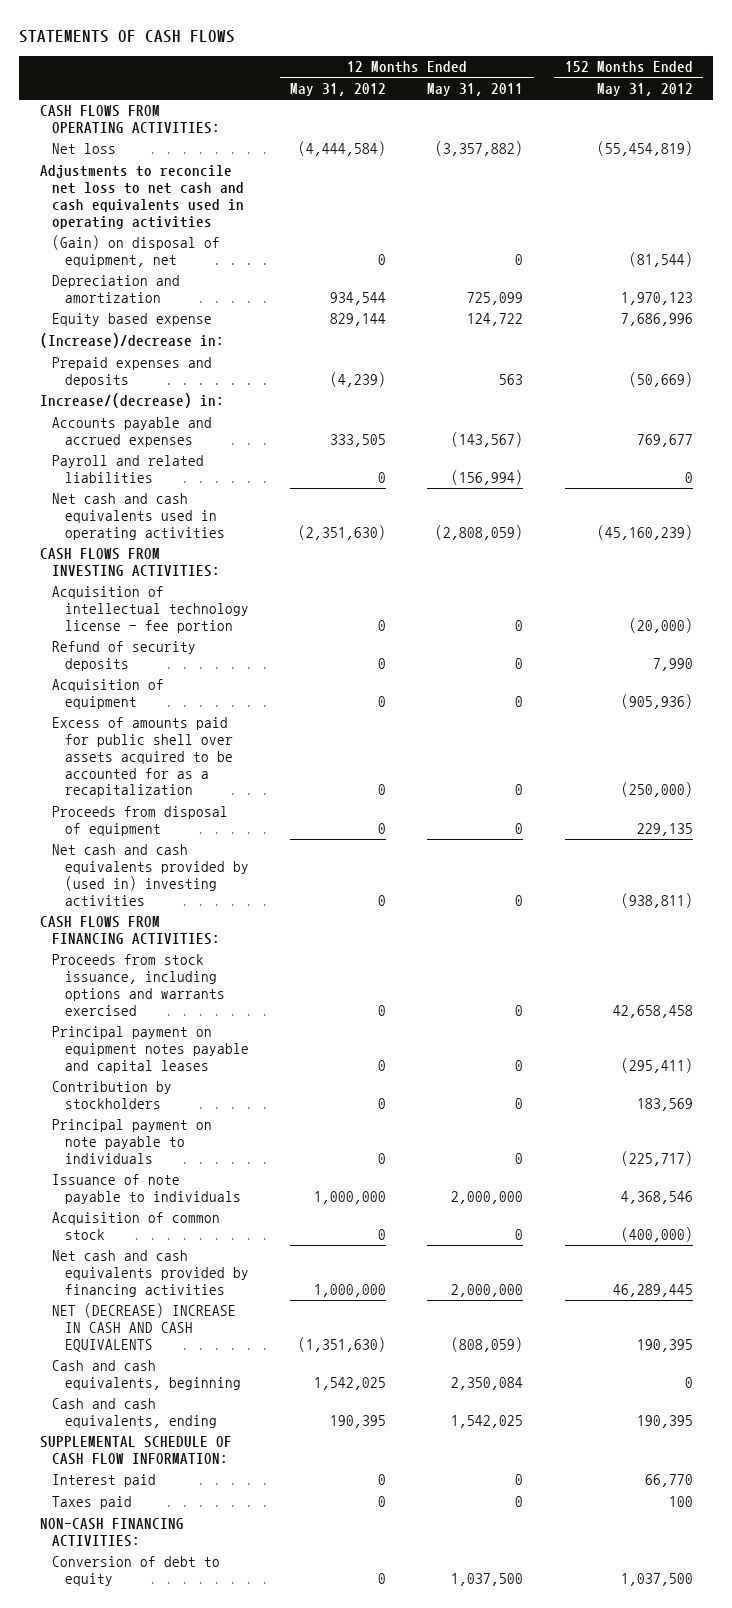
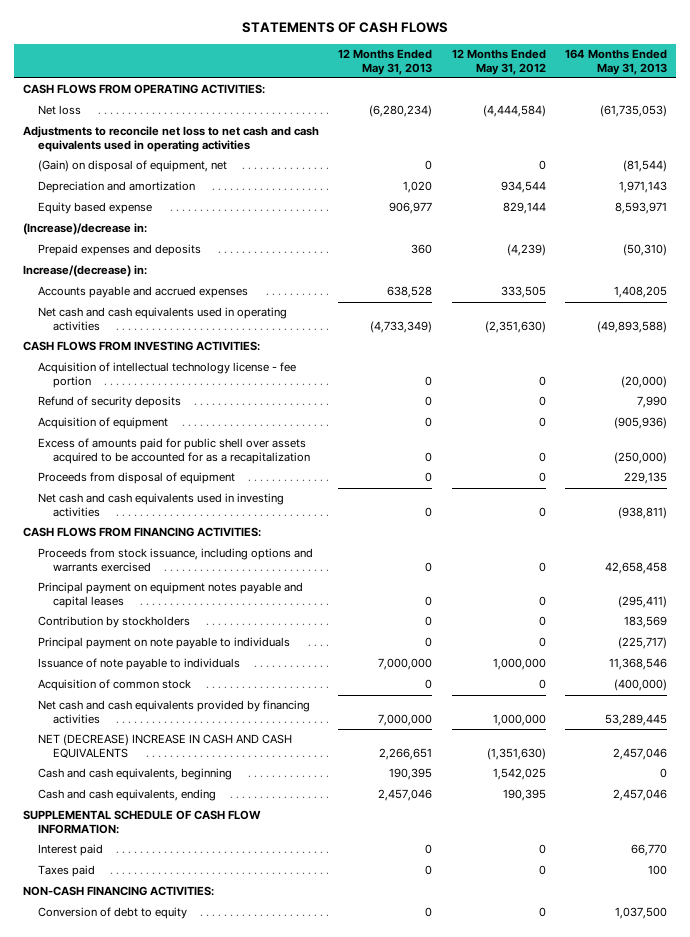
- | 12 Months Ended May 31, 2012 | 12 Months Ended May 31, 2011 | 152 Months Ended May 31, 2012
+ | 12 Months Ended May 31, 2013 | 12 Months Ended May 31, 2012 | 164 Months Ended May 31, 2013
- Payroll and related liabilities | 0 | (156,994) | 0
- Net cash and cash equivalents provided by (used in) investing activities | 0 | 0 | (938,811)
+ Net cash and cash equivalents used in investing activities | 0 | 0 | (938,811)

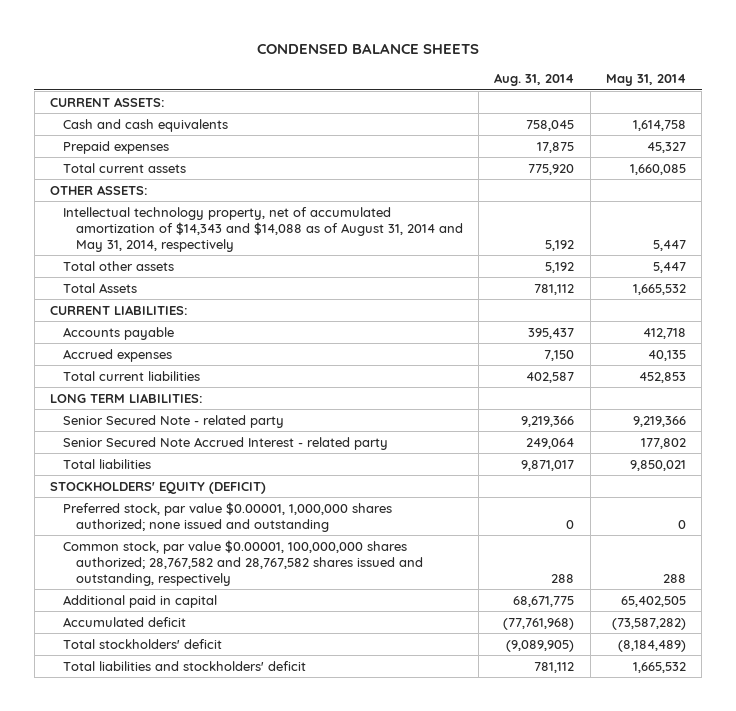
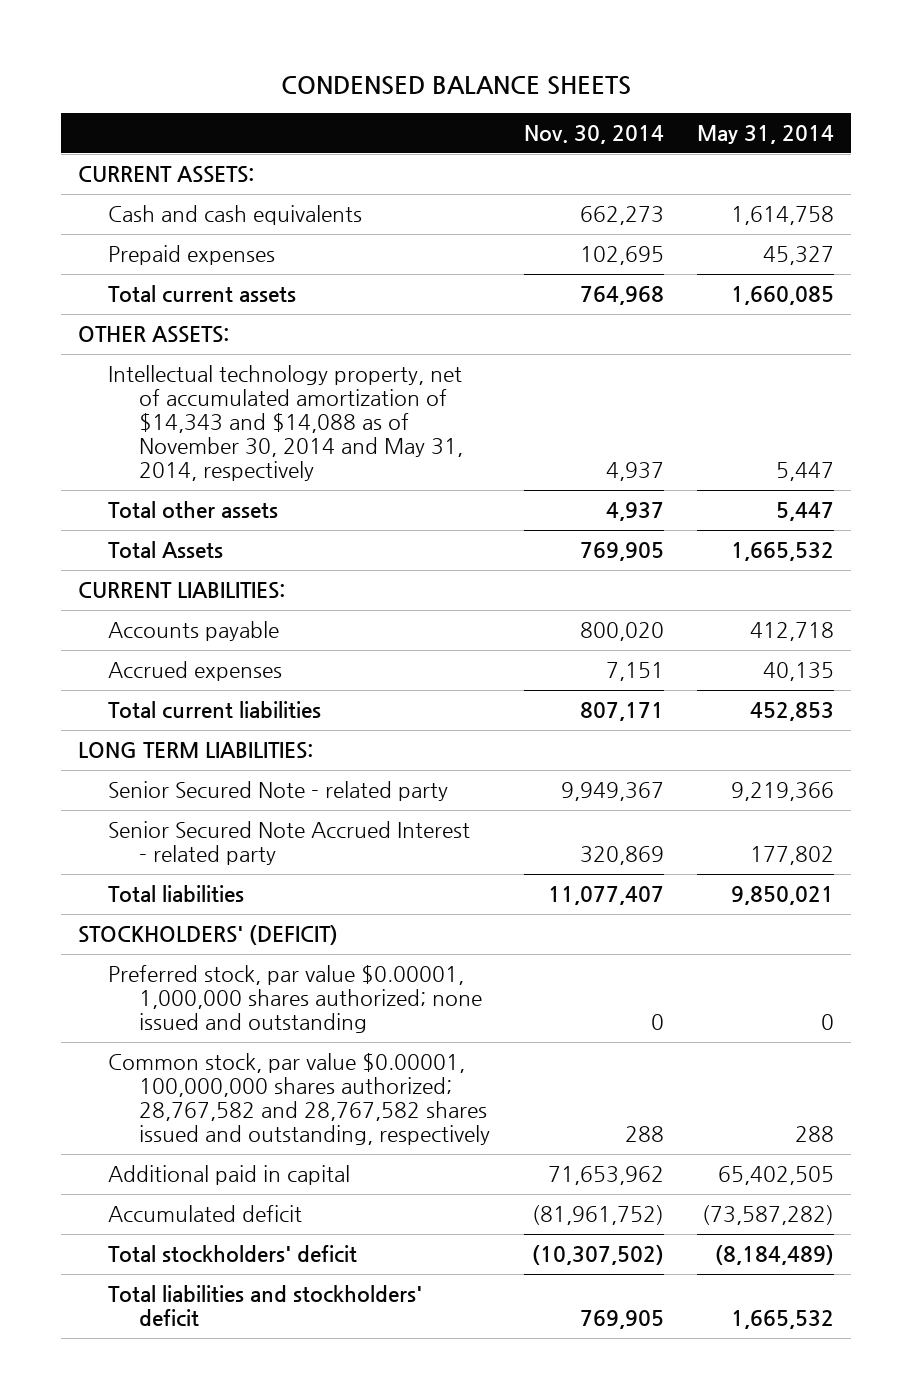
- | Aug. 31, 2014 | May 31, 2014
+ | Nov. 30, 2014 | May 31, 2014
- Intellectual technology property, net of accumulated amortization of $14,343 and $14,088 as of August 31, 2014 and May 31, 2014, respectively | 5,192 | 5,447
+ Intellectual technology property, net of accumulated amortization of $14,343 and $14,088 as of November 30, 2014 and May 31, 2014, respectively | 4,937 | 5,447
- STOCKHOLDERS' EQUITY (DEFICIT)
+ STOCKHOLDERS' (DEFICIT)

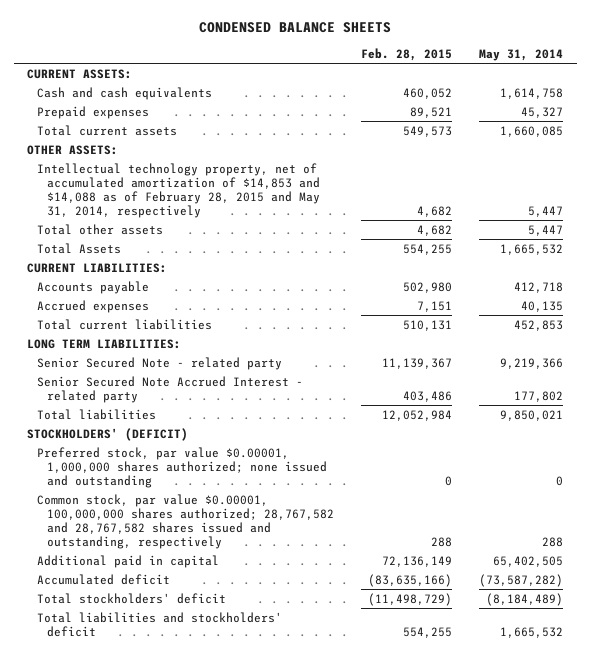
- | Nov. 30, 2014 | May 31, 2014
+ | Feb. 28, 2015 | May 31, 2014
- Intellectual technology property, net of accumulated amortization of $14,343 and $14,088 as of November 30, 2014 and May 31, 2014, respectively | 4,937 | 5,447
+ Intellectual technology property, net of accumulated amortization of $14,853 and $14,088 as of February 28, 2015 and May 31, 2014, respectively | 4,682 | 5,447

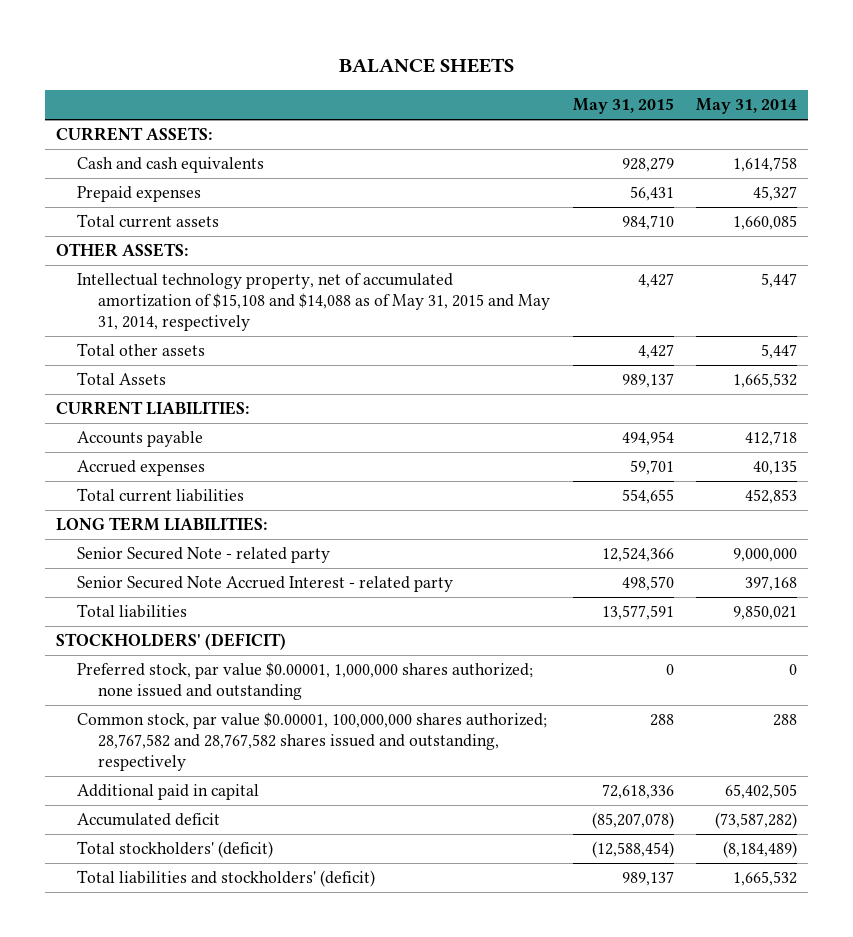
- CONDENSED BALANCE SHEETS
+ BALANCE SHEETS
- | Feb. 28, 2015 | May 31, 2014
+ | May 31, 2015 | May 31, 2014
- Intellectual technology property, net of accumulated amortization of $14,853 and $14,088 as of February 28, 2015 and May 31, 2014, respectively | 4,682 | 5,447
+ Intellectual technology property, net of accumulated amortization of $15,108 and $14,088 as of May 31, 2015 and May 31, 2014, respectively | 4,427 | 5,447
- Senior Secured Note - related party | 11,139,367 | 9,219,366
- Senior Secured Note Accrued Interest - related party | 403,486 | 177,802
+ Senior Secured Note - related party | 12,524,366 | 9,000,000
+ Senior Secured Note Accrued Interest - related party | 498,570 | 397,168
- Total stockholders' deficit | (11,498,729) | (8,184,489)
- Total liabilities and stockholders' deficit | 554,255 | 1,665,532
+ Total stockholders' (deficit) | (12,588,454) | (8,184,489)
+ Total liabilities and stockholders' (deficit) | 989,137 | 1,665,532

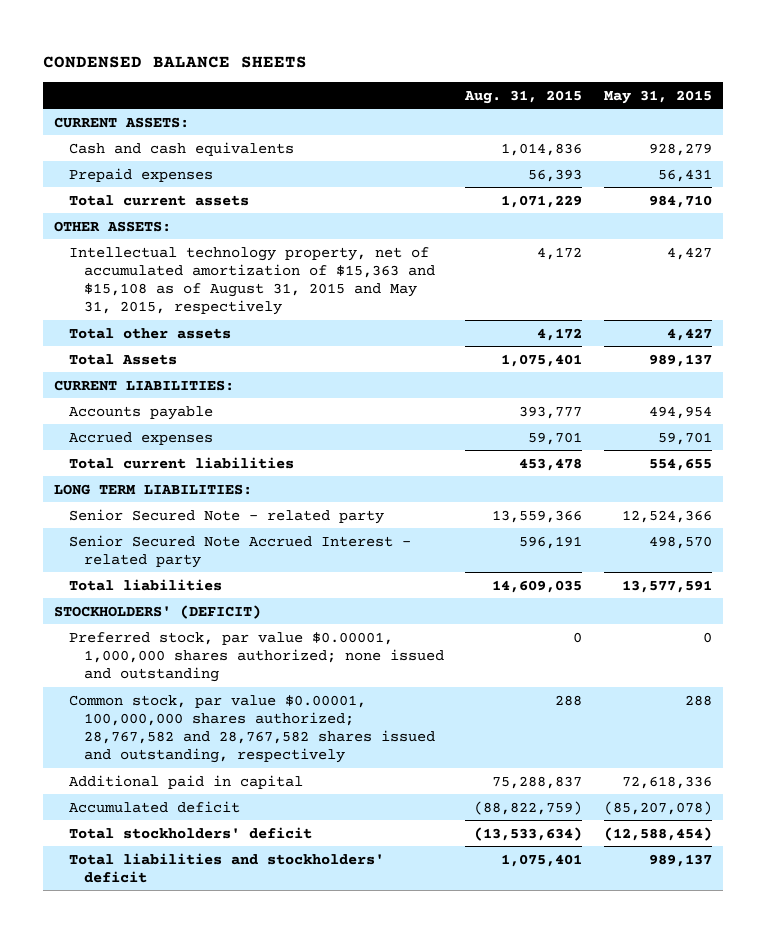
- BALANCE SHEETS
+ CONDENSED BALANCE SHEETS
- | May 31, 2015 | May 31, 2014
+ | Aug. 31, 2015 | May 31, 2015
- Intellectual technology property, net of accumulated amortization of $15,108 and $14,088 as of May 31, 2015 and May 31, 2014, respectively | 4,427 | 5,447
+ Intellectual technology property, net of accumulated amortization of $15,363 and $15,108 as of August 31, 2015 and May 31, 2015, respectively | 4,172 | 4,427
- Total stockholders' (deficit) | (12,588,454) | (8,184,489)
- Total liabilities and stockholders' (deficit) | 989,137 | 1,665,532
+ Total stockholders' deficit | (13,533,634) | (12,588,454)
+ Total liabilities and stockholders' deficit | 1,075,401 | 989,137

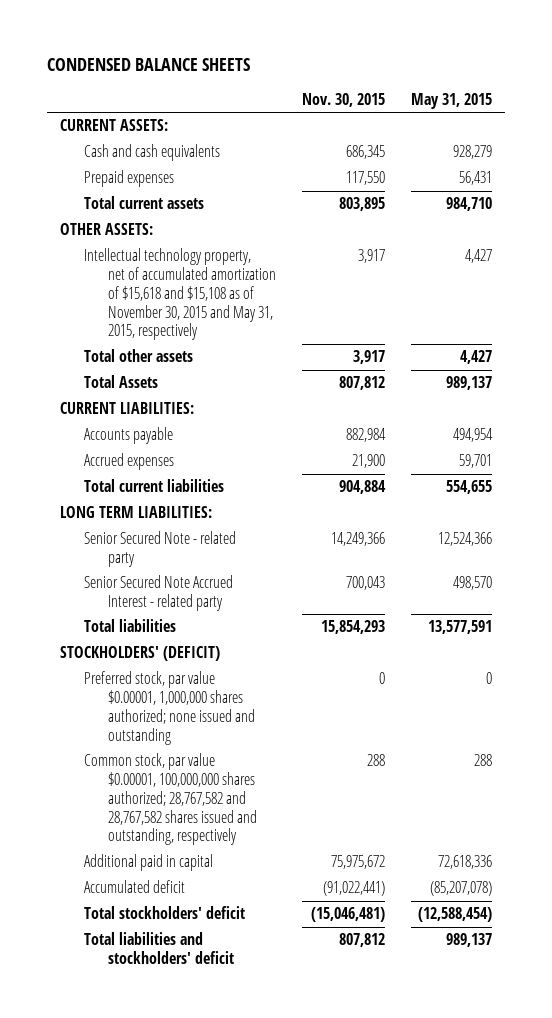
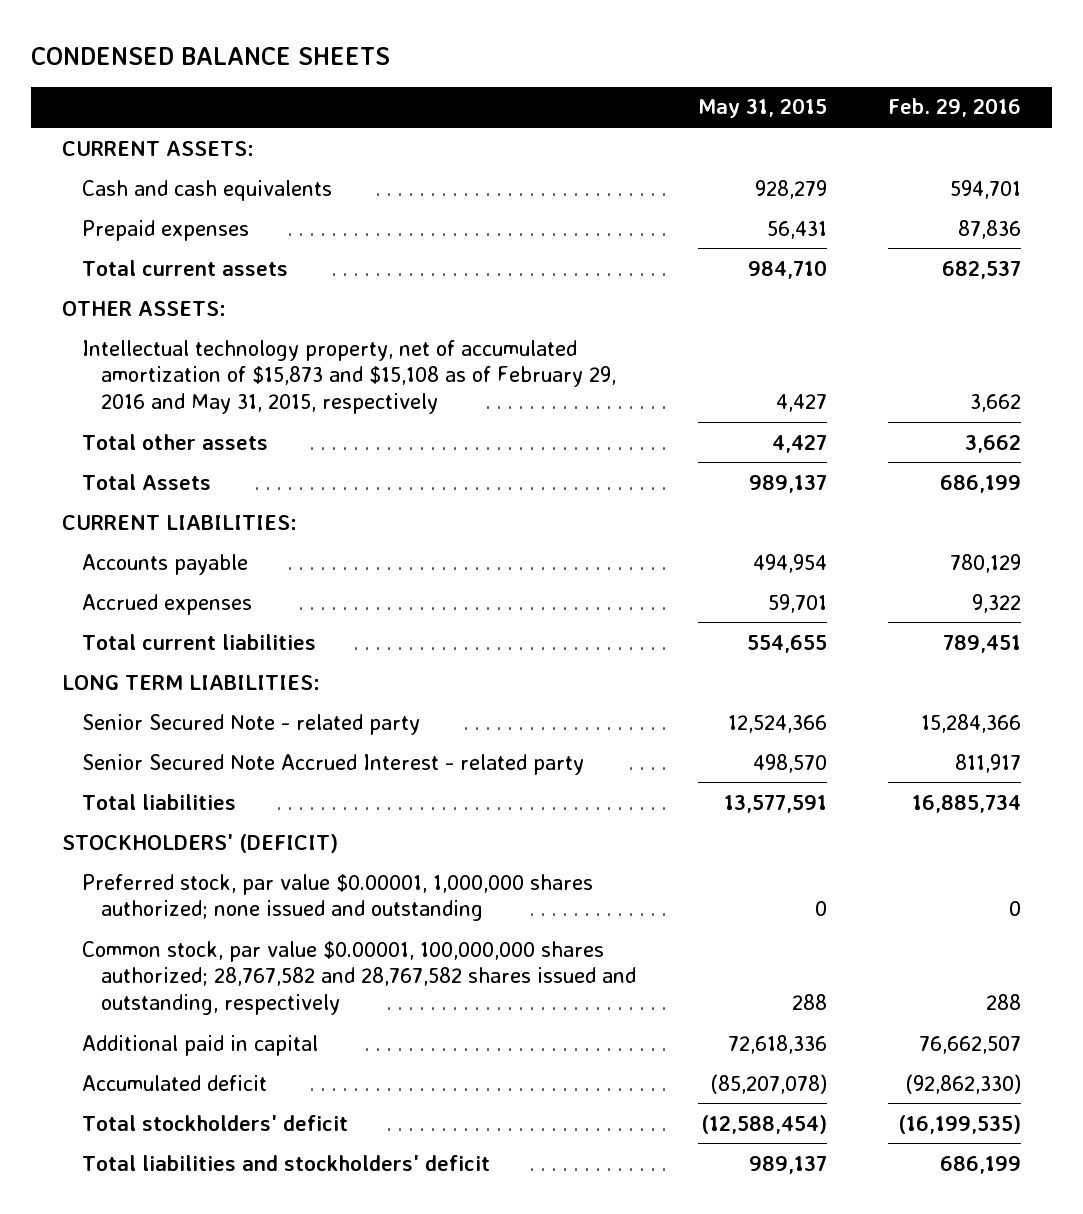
- | Nov. 30, 2015 | May 31, 2015
+ | May 31, 2015 | Feb. 29, 2016
- Intellectual technology property, net of accumulated amortization of $15,618 and $15,108 as of November 30, 2015 and May 31, 2015, respectively | 3,917 | 4,427
+ Intellectual technology property, net of accumulated amortization of $15,873 and $15,108 as of February 29, 2016 and May 31, 2015, respectively | 4,427 | 3,662

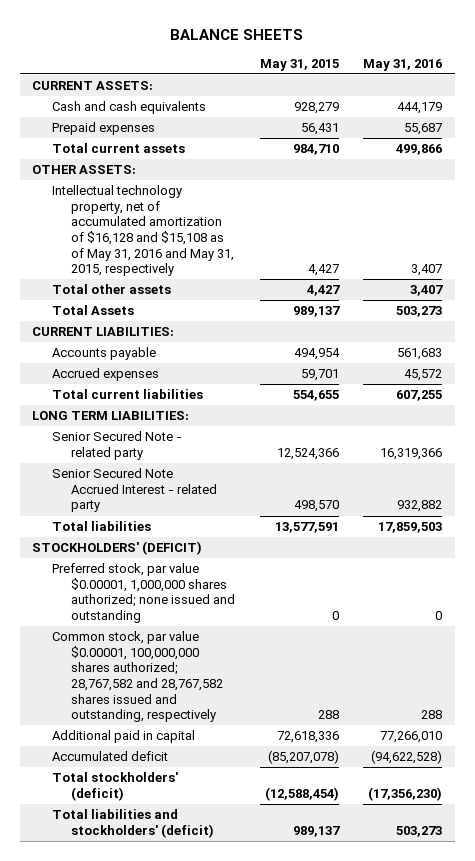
- CONDENSED BALANCE SHEETS
+ BALANCE SHEETS
- | May 31, 2015 | Feb. 29, 2016
+ | May 31, 2015 | May 31, 2016
- Intellectual technology property, net of accumulated amortization of $15,873 and $15,108 as of February 29, 2016 and May 31, 2015, respectively | 4,427 | 3,662
+ Intellectual technology property, net of accumulated amortization of $16,128 and $15,108 as of May 31, 2016 and May 31, 2015, respectively | 4,427 | 3,407
- Total stockholders' deficit | (12,588,454) | (16,199,535)
- Total liabilities and stockholders' deficit | 989,137 | 686,199
+ Total stockholders' (deficit) | (12,588,454) | (17,356,230)
+ Total liabilities and stockholders' (deficit) | 989,137 | 503,273

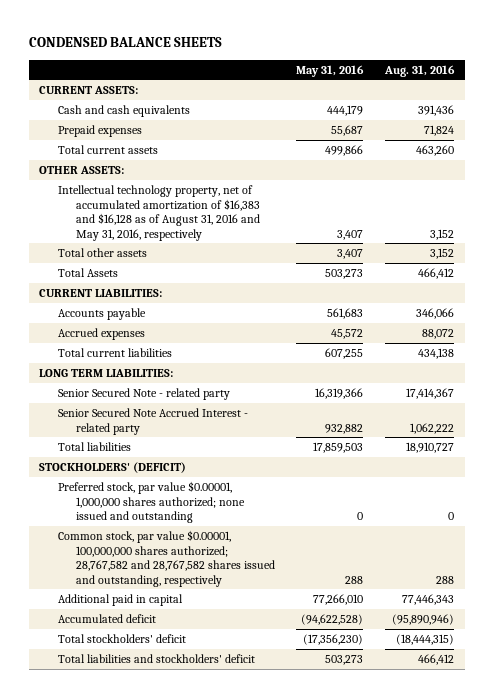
- BALANCE SHEETS
+ CONDENSED BALANCE SHEETS
- | May 31, 2015 | May 31, 2016
+ | May 31, 2016 | Aug. 31, 2016
- Intellectual technology property, net of accumulated amortization of $16,128 and $15,108 as of May 31, 2016 and May 31, 2015, respectively | 4,427 | 3,407
+ Intellectual technology property, net of accumulated amortization of $16,383 and $16,128 as of August 31, 2016 and May 31, 2016, respectively | 3,407 | 3,152
- Total stockholders' (deficit) | (12,588,454) | (17,356,230)
- Total liabilities and stockholders' (deficit) | 989,137 | 503,273
+ Total stockholders' deficit | (17,356,230) | (18,444,315)
+ Total liabilities and stockholders' deficit | 503,273 | 466,412

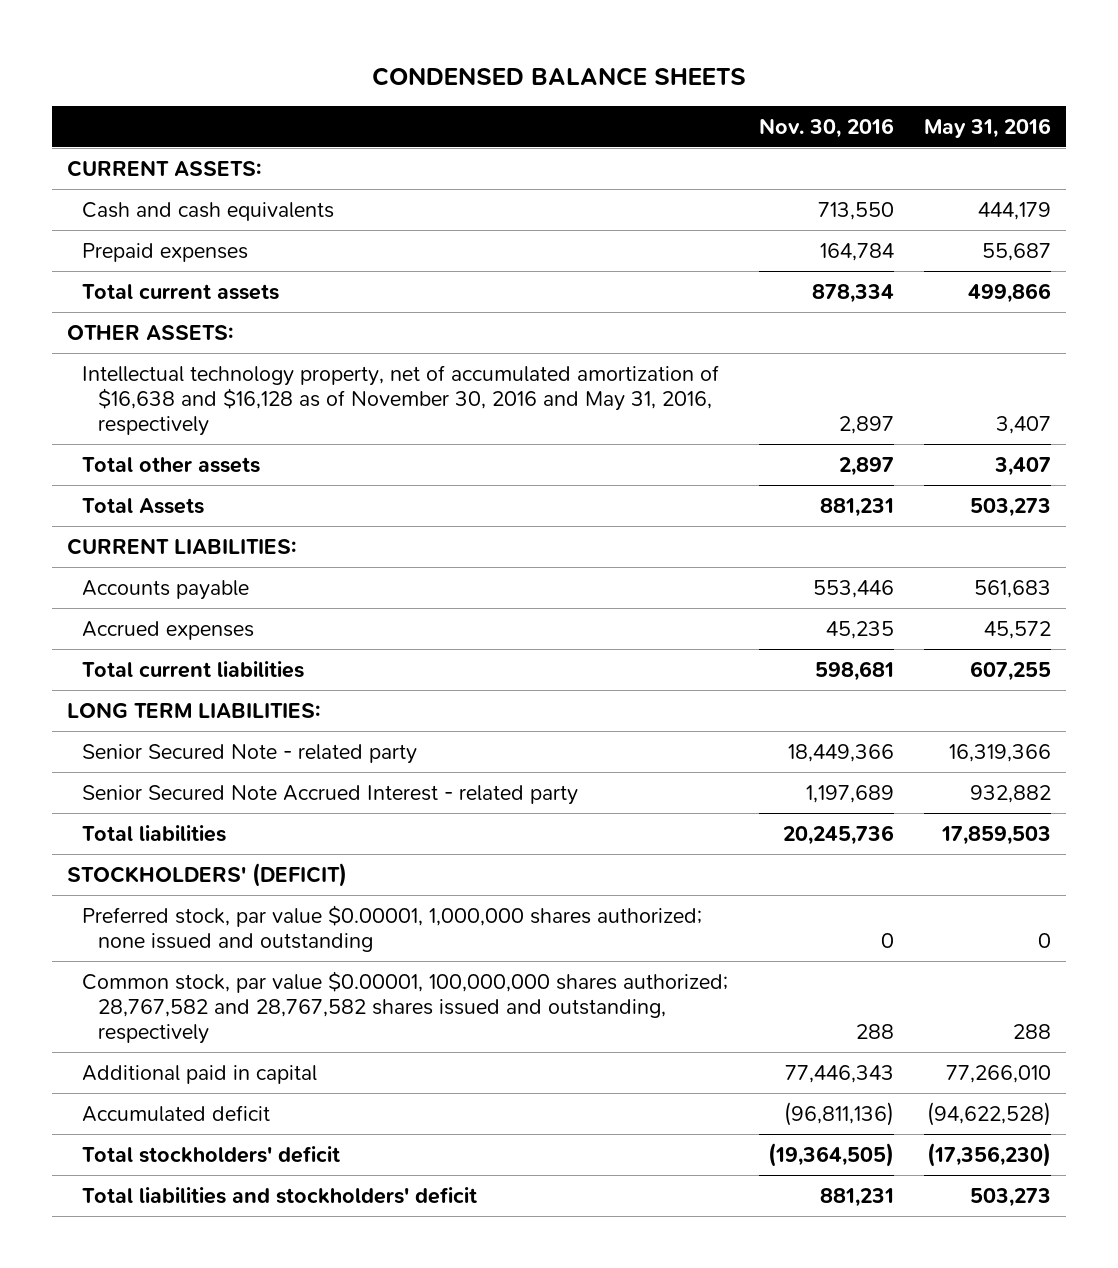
- | May 31, 2016 | Aug. 31, 2016
+ | Nov. 30, 2016 | May 31, 2016
- Intellectual technology property, net of accumulated amortization of $16,383 and $16,128 as of August 31, 2016 and May 31, 2016, respectively | 3,407 | 3,152
+ Intellectual technology property, net of accumulated amortization of $16,638 and $16,128 as of November 30, 2016 and May 31, 2016, respectively | 2,897 | 3,407

